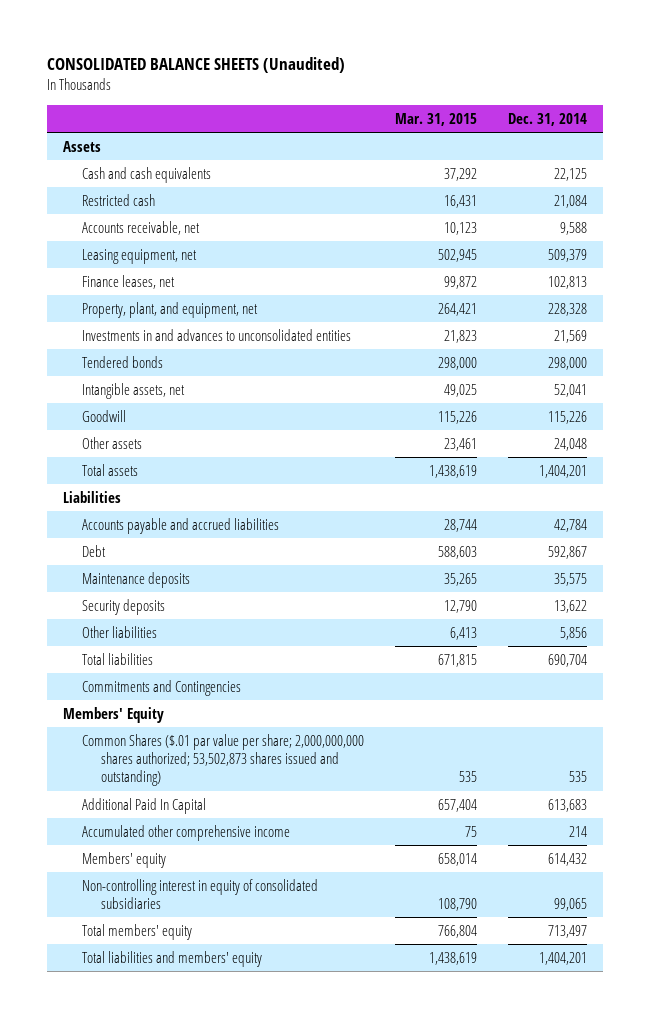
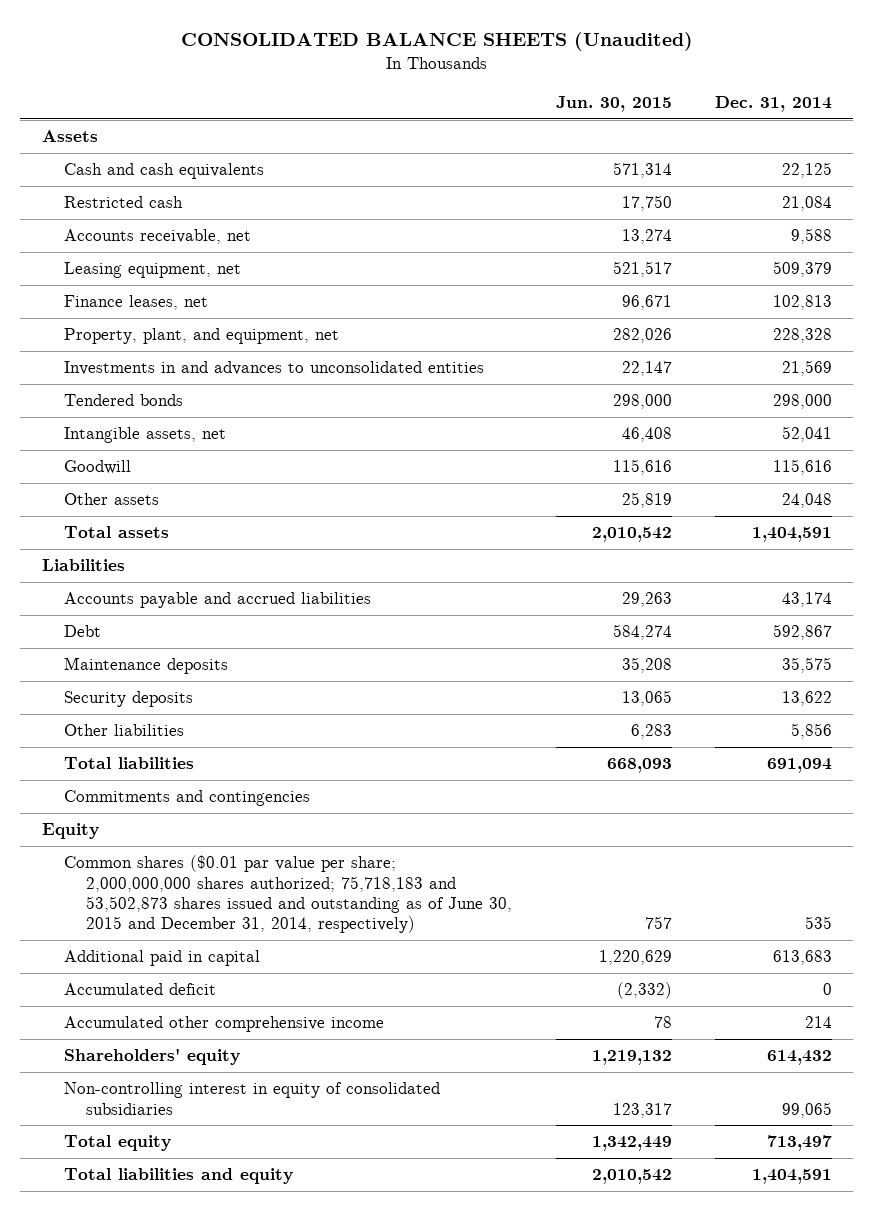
- | Mar. 31, 2015 | Dec. 31, 2014
+ | Jun. 30, 2015 | Dec. 31, 2014
- Goodwill | 115,226 | 115,226
+ Goodwill | 115,616 | 115,616
- Total assets | 1,438,619 | 1,404,201
+ Total assets | 2,010,542 | 1,404,591
- Accounts payable and accrued liabilities | 28,744 | 42,784
+ Accounts payable and accrued liabilities | 29,263 | 43,174
- Total liabilities | 671,815 | 690,704
- Commitments and Contingencies
- Members' Equity
- Common Shares ($.01 par value per share; 2,000,000,000 shares authorized; 53,502,873 shares issued and outstanding) | 535 | 535
- Additional Paid In Capital | 657,404 | 613,683
+ Total liabilities | 668,093 | 691,094
+ Commitments and contingencies
+ Equity
+ Common shares ($0.01 par value per share; 2,000,000,000 shares authorized; 75,718,183 and 53,502,873 shares issued and outstanding as of June 30, 2015 and December 31, 2014, respectively) | 757 | 535
+ Additional paid in capital | 1,220,629 | 613,683
+ Accumulated deficit | (2,332) | 0
- Members' equity | 658,014 | 614,432
+ Shareholders' equity | 1,219,132 | 614,432
- Total members' equity | 766,804 | 713,497
- Total liabilities and members' equity | 1,438,619 | 1,404,201
+ Total equity | 1,342,449 | 713,497
+ Total liabilities and equity | 2,010,542 | 1,404,591

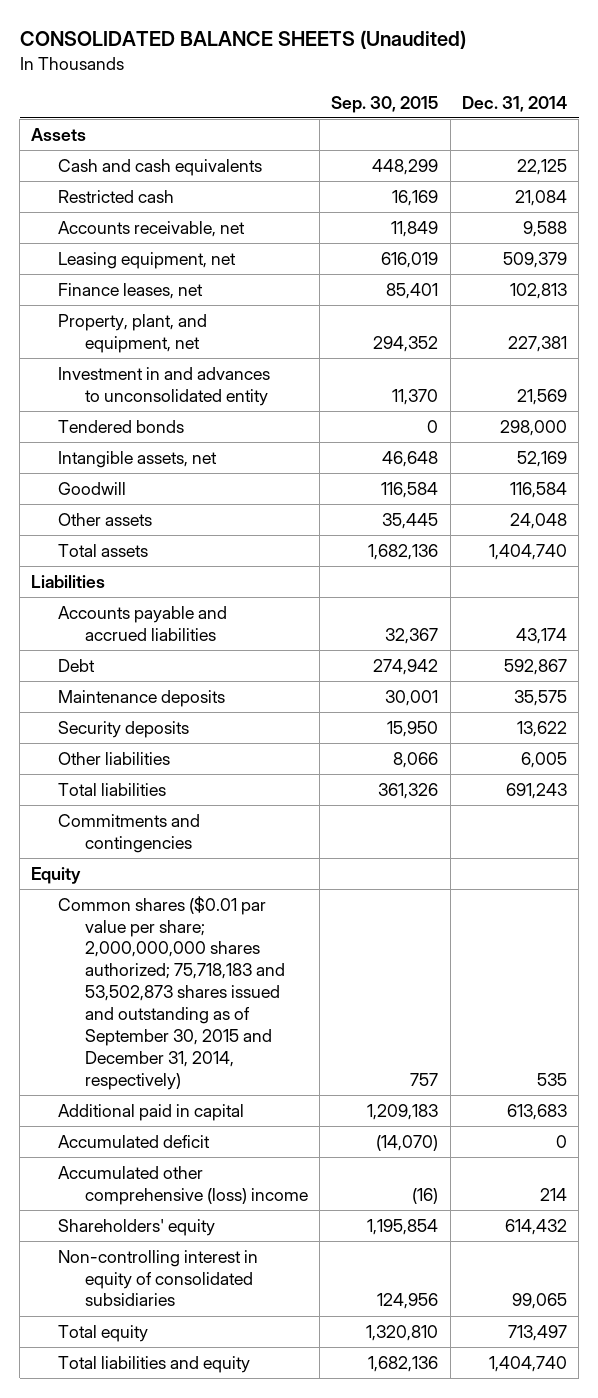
- | Jun. 30, 2015 | Dec. 31, 2014
+ | Sep. 30, 2015 | Dec. 31, 2014
- Property, plant, and equipment, net | 282,026 | 228,328
- Investments in and advances to unconsolidated entities | 22,147 | 21,569
+ Property, plant, and equipment, net | 294,352 | 227,381
+ Investment in and advances to unconsolidated entity | 11,370 | 21,569
- Intangible assets, net | 46,408 | 52,041
- Goodwill | 115,616 | 115,616
+ Intangible assets, net | 46,648 | 52,169
+ Goodwill | 116,584 | 116,584
- Total assets | 2,010,542 | 1,404,591
+ Total assets | 1,682,136 | 1,404,740
- Other liabilities | 6,283 | 5,856
- Total liabilities | 668,093 | 691,094
+ Other liabilities | 8,066 | 6,005
+ Total liabilities | 361,326 | 691,243
- Common shares ($0.01 par value per share; 2,000,000,000 shares authorized; 75,718,183 and 53,502,873 shares issued and outstanding as of June 30, 2015 and December 31, 2014, respectively) | 757 | 535
+ Common shares ($0.01 par value per share; 2,000,000,000 shares authorized; 75,718,183 and 53,502,873 shares issued and outstanding as of September 30, 2015 and December 31, 2014, respectively) | 757 | 535
- Accumulated other comprehensive income | 78 | 214
+ Accumulated other comprehensive (loss) income | (16) | 214
- Total liabilities and equity | 2,010,542 | 1,404,591
+ Total liabilities and equity | 1,682,136 | 1,404,740

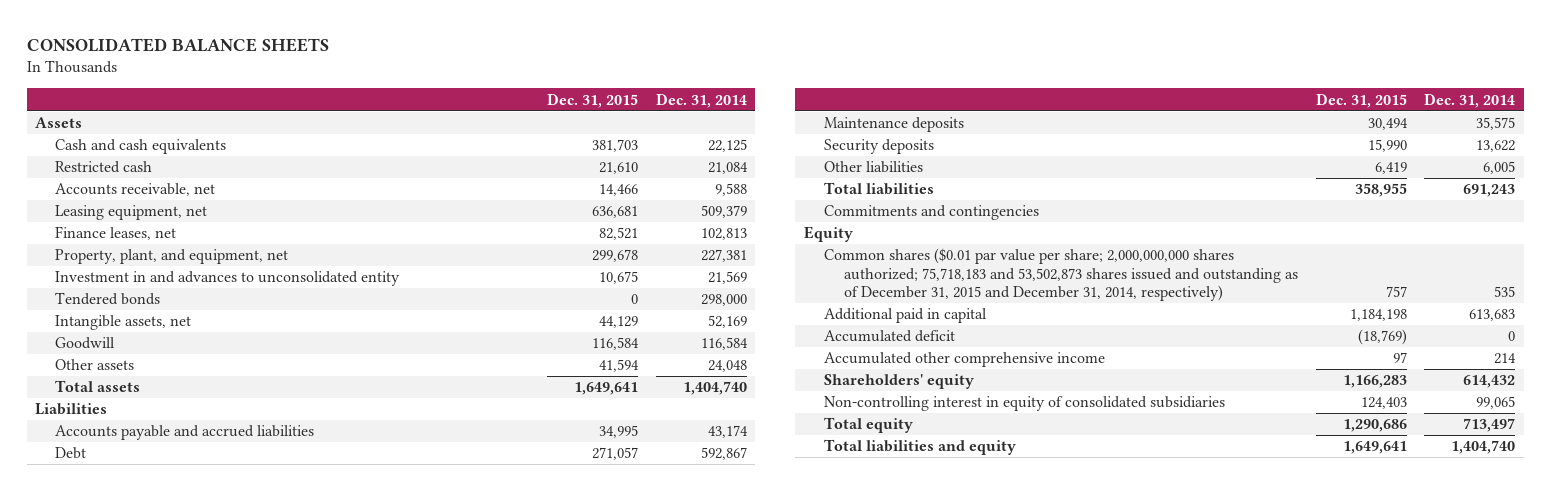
- CONSOLIDATED BALANCE SHEETS (Unaudited)
+ CONSOLIDATED BALANCE SHEETS
- | Sep. 30, 2015 | Dec. 31, 2014
+ | Dec. 31, 2015 | Dec. 31, 2014
- Common shares ($0.01 par value per share; 2,000,000,000 shares authorized; 75,718,183 and 53,502,873 shares issued and outstanding as of September 30, 2015 and December 31, 2014, respectively) | 757 | 535
+ Common shares ($0.01 par value per share; 2,000,000,000 shares authorized; 75,718,183 and 53,502,873 shares issued and outstanding as of December 31, 2015 and December 31, 2014, respectively) | 757 | 535
- Accumulated other comprehensive (loss) income | (16) | 214
+ Accumulated other comprehensive income | 97 | 214

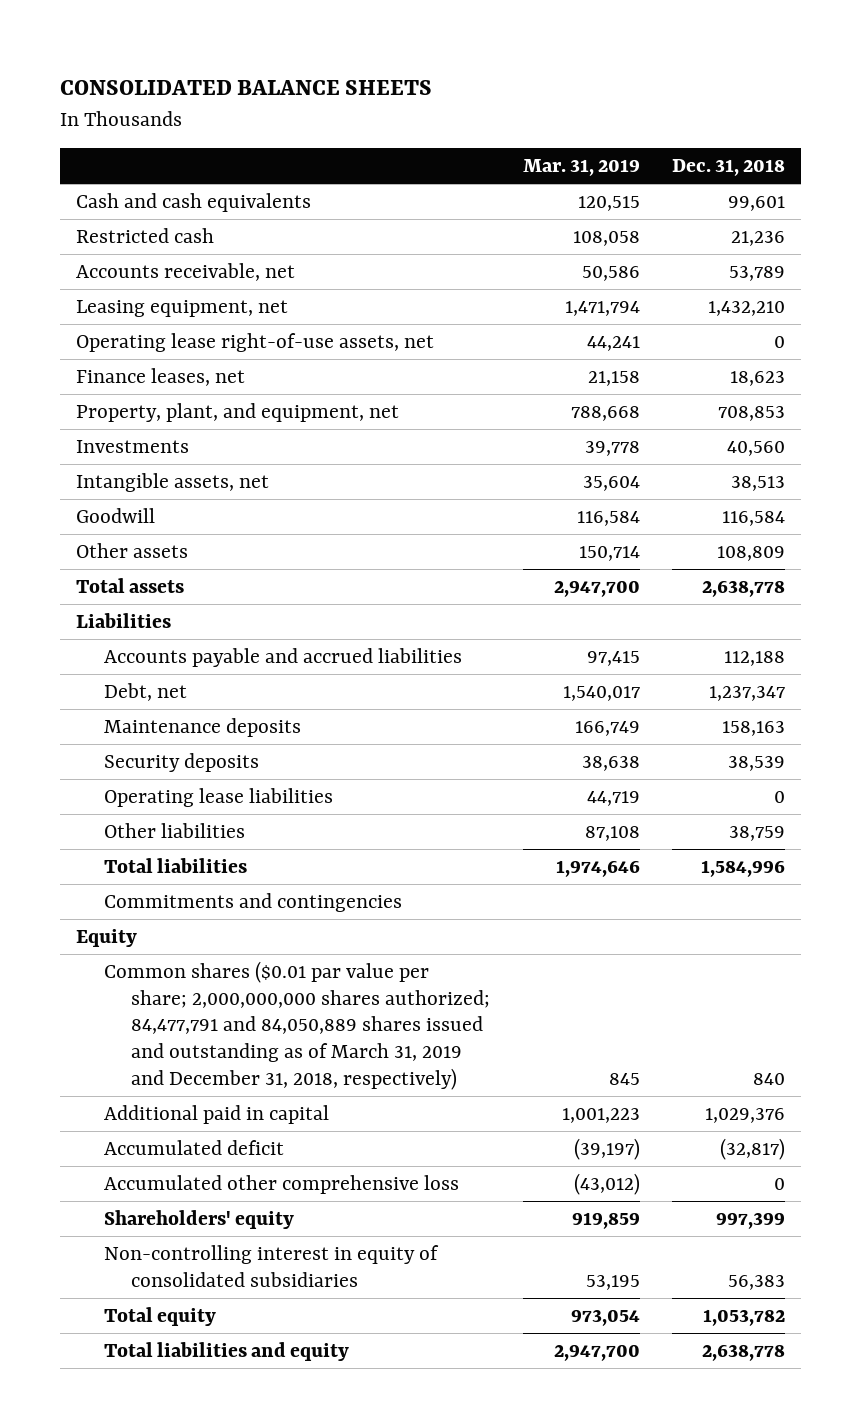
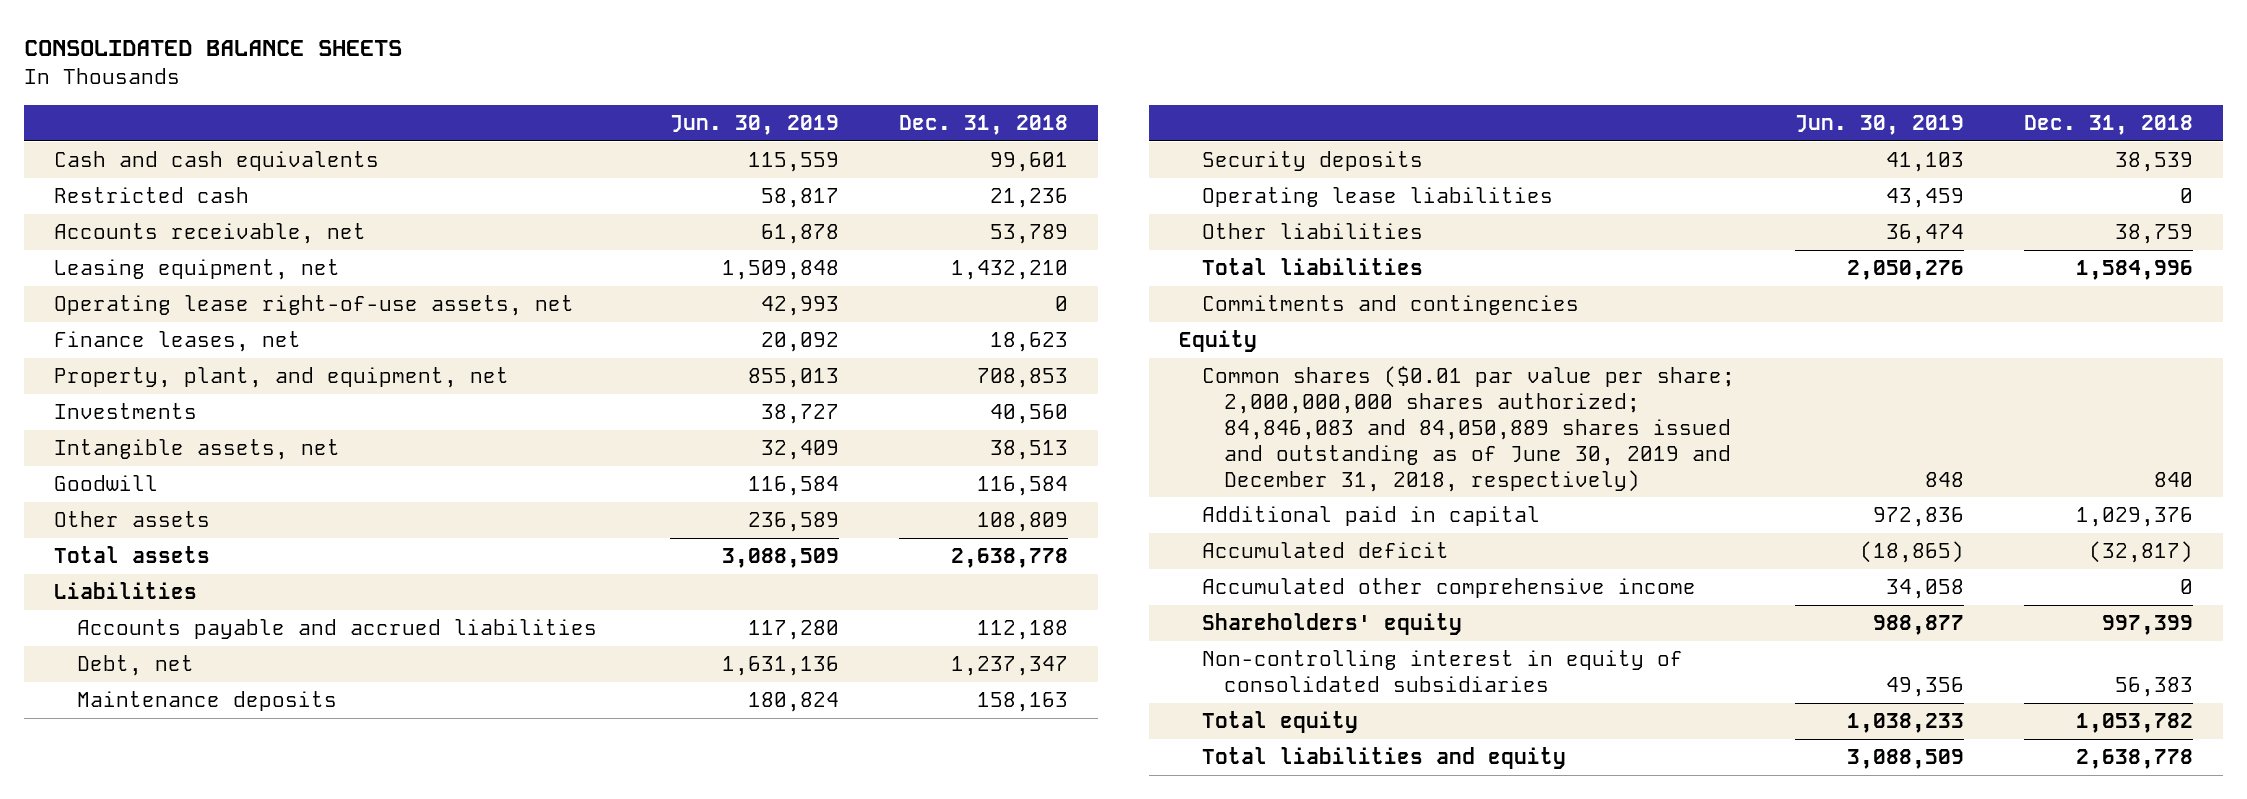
- | Mar. 31, 2019 | Dec. 31, 2018
+ | Jun. 30, 2019 | Dec. 31, 2018
- Common shares ($0.01 par value per share; 2,000,000,000 shares authorized; 84,477,791 and 84,050,889 shares issued and outstanding as of March 31, 2019 and December 31, 2018, respectively) | 845 | 840
+ Common shares ($0.01 par value per share; 2,000,000,000 shares authorized; 84,846,083 and 84,050,889 shares issued and outstanding as of June 30, 2019 and December 31, 2018, respectively) | 848 | 840
- Accumulated other comprehensive loss | (43,012) | 0
+ Accumulated other comprehensive income | 34,058 | 0

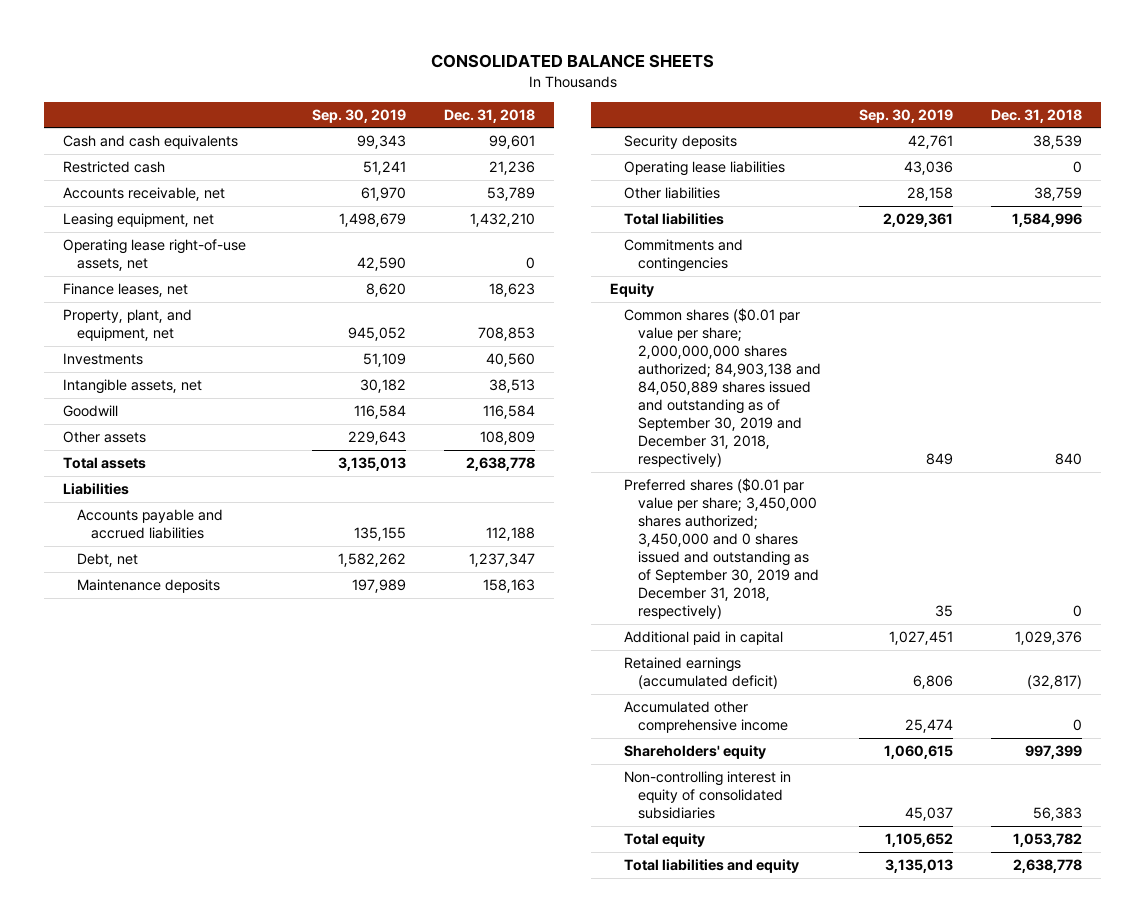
- | Jun. 30, 2019 | Dec. 31, 2018
+ | Sep. 30, 2019 | Dec. 31, 2018
- Common shares ($0.01 par value per share; 2,000,000,000 shares authorized; 84,846,083 and 84,050,889 shares issued and outstanding as of June 30, 2019 and December 31, 2018, respectively) | 848 | 840
+ Common shares ($0.01 par value per share; 2,000,000,000 shares authorized; 84,903,138 and 84,050,889 shares issued and outstanding as of September 30, 2019 and December 31, 2018, respectively) | 849 | 840
+ Preferred shares ($0.01 par value per share; 3,450,000 shares authorized; 3,450,000 and 0 shares issued and outstanding as of September 30, 2019 and December 31, 2018, respectively) | 35 | 0
- Accumulated deficit | (18,865) | (32,817)
+ Retained earnings (accumulated deficit) | 6,806 | (32,817)

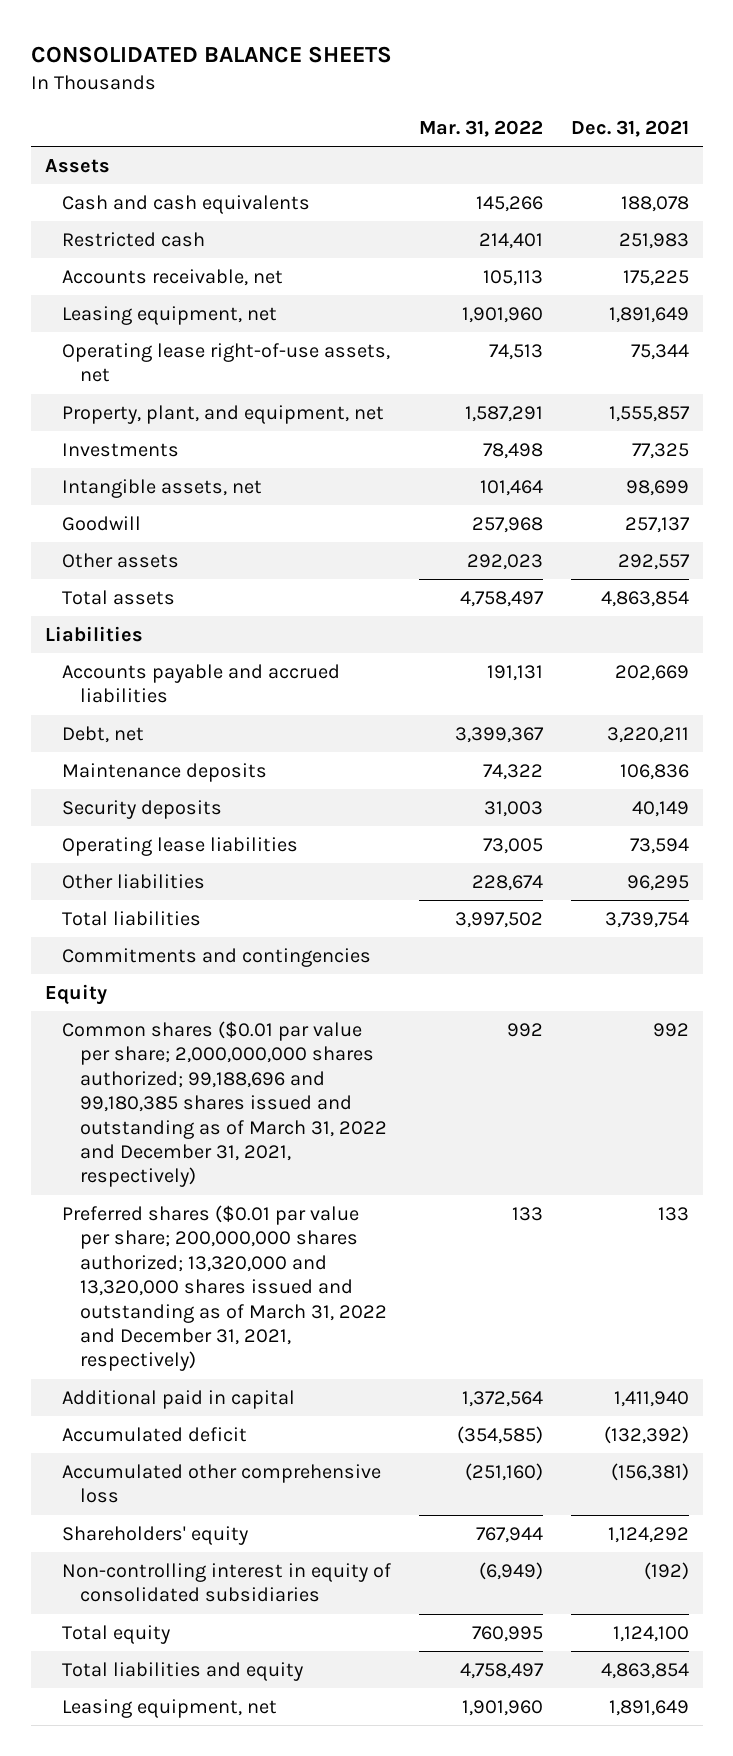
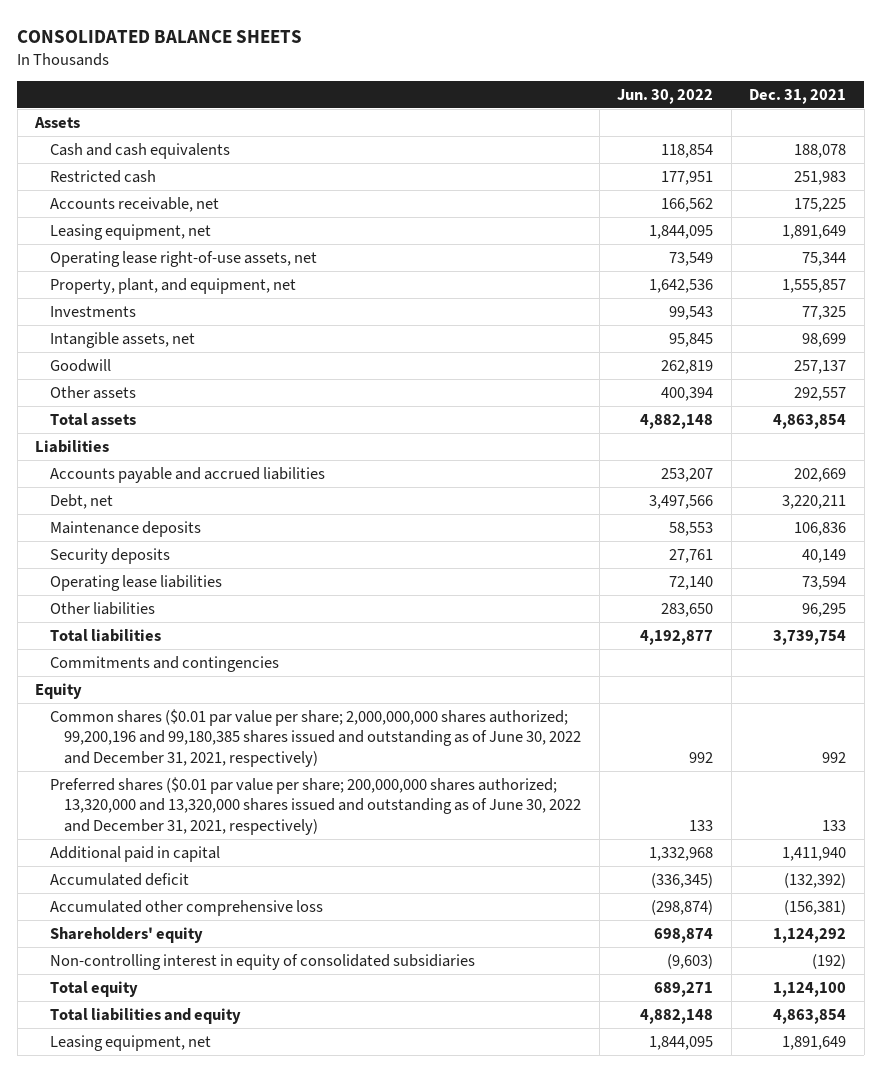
- | Mar. 31, 2022 | Dec. 31, 2021
+ | Jun. 30, 2022 | Dec. 31, 2021
- Common shares ($0.01 par value per share; 2,000,000,000 shares authorized; 99,188,696 and 99,180,385 shares issued and outstanding as of March 31, 2022 and December 31, 2021, respectively) | 992 | 992
- Preferred shares ($0.01 par value per share; 200,000,000 shares authorized; 13,320,000 and 13,320,000 shares issued and outstanding as of March 31, 2022 and December 31, 2021, respectively) | 133 | 133
+ Common shares ($0.01 par value per share; 2,000,000,000 shares authorized; 99,200,196 and 99,180,385 shares issued and outstanding as of June 30, 2022 and December 31, 2021, respectively) | 992 | 992
+ Preferred shares ($0.01 par value per share; 200,000,000 shares authorized; 13,320,000 and 13,320,000 shares issued and outstanding as of June 30, 2022 and December 31, 2021, respectively) | 133 | 133

